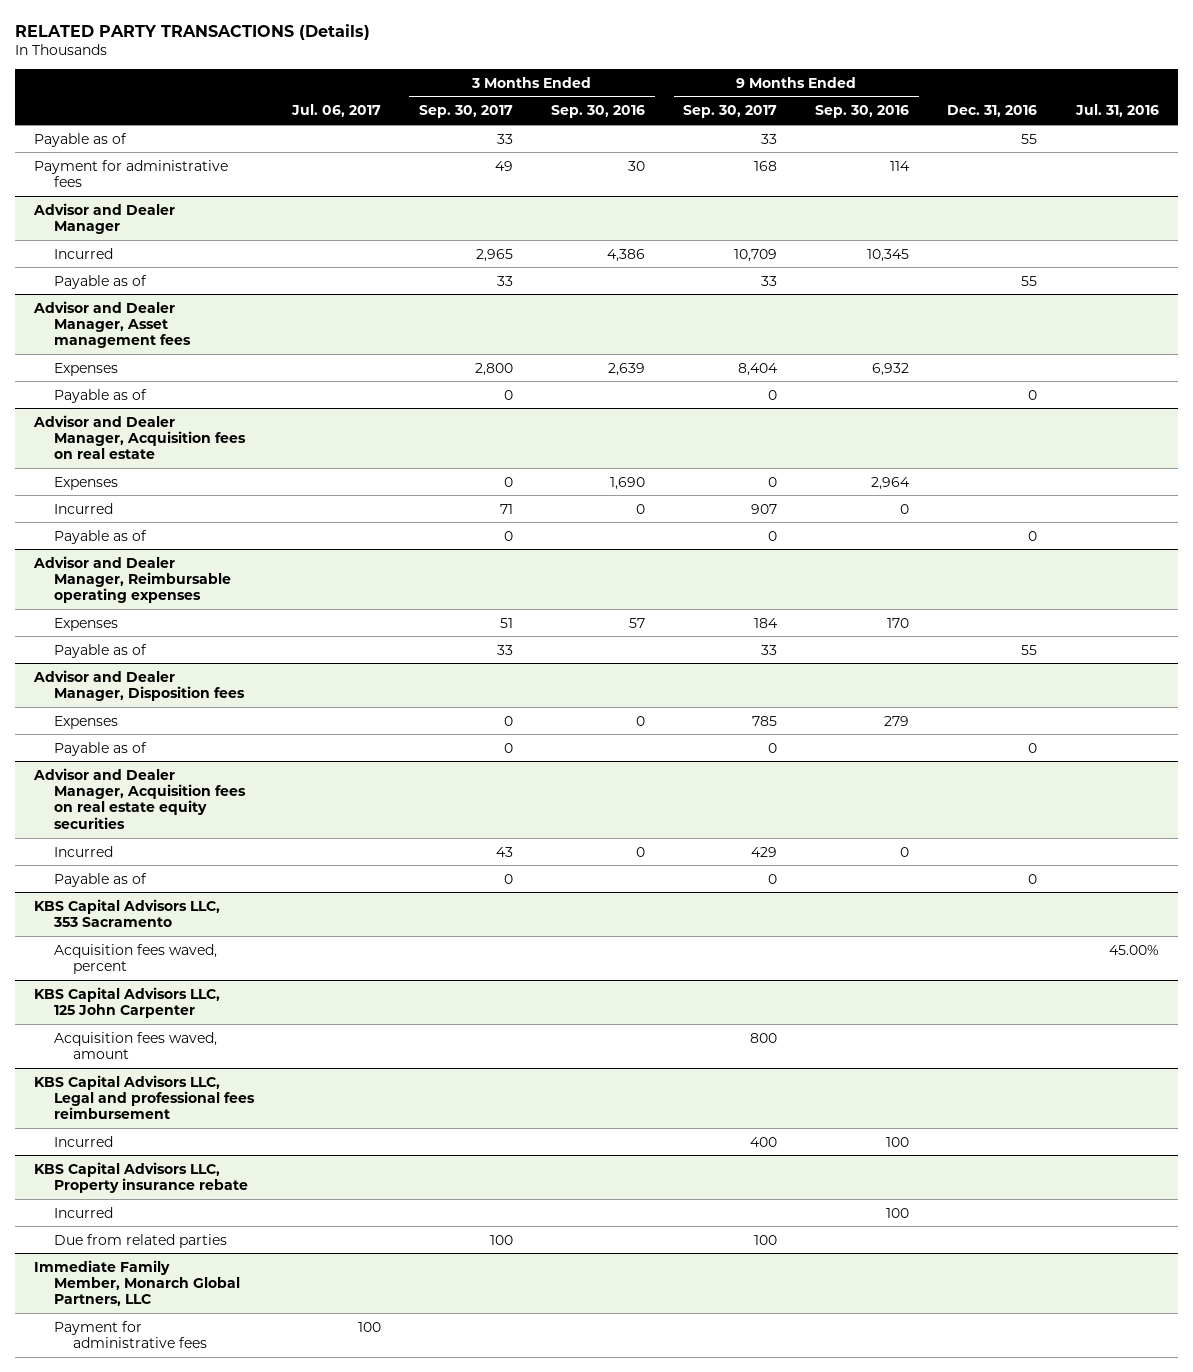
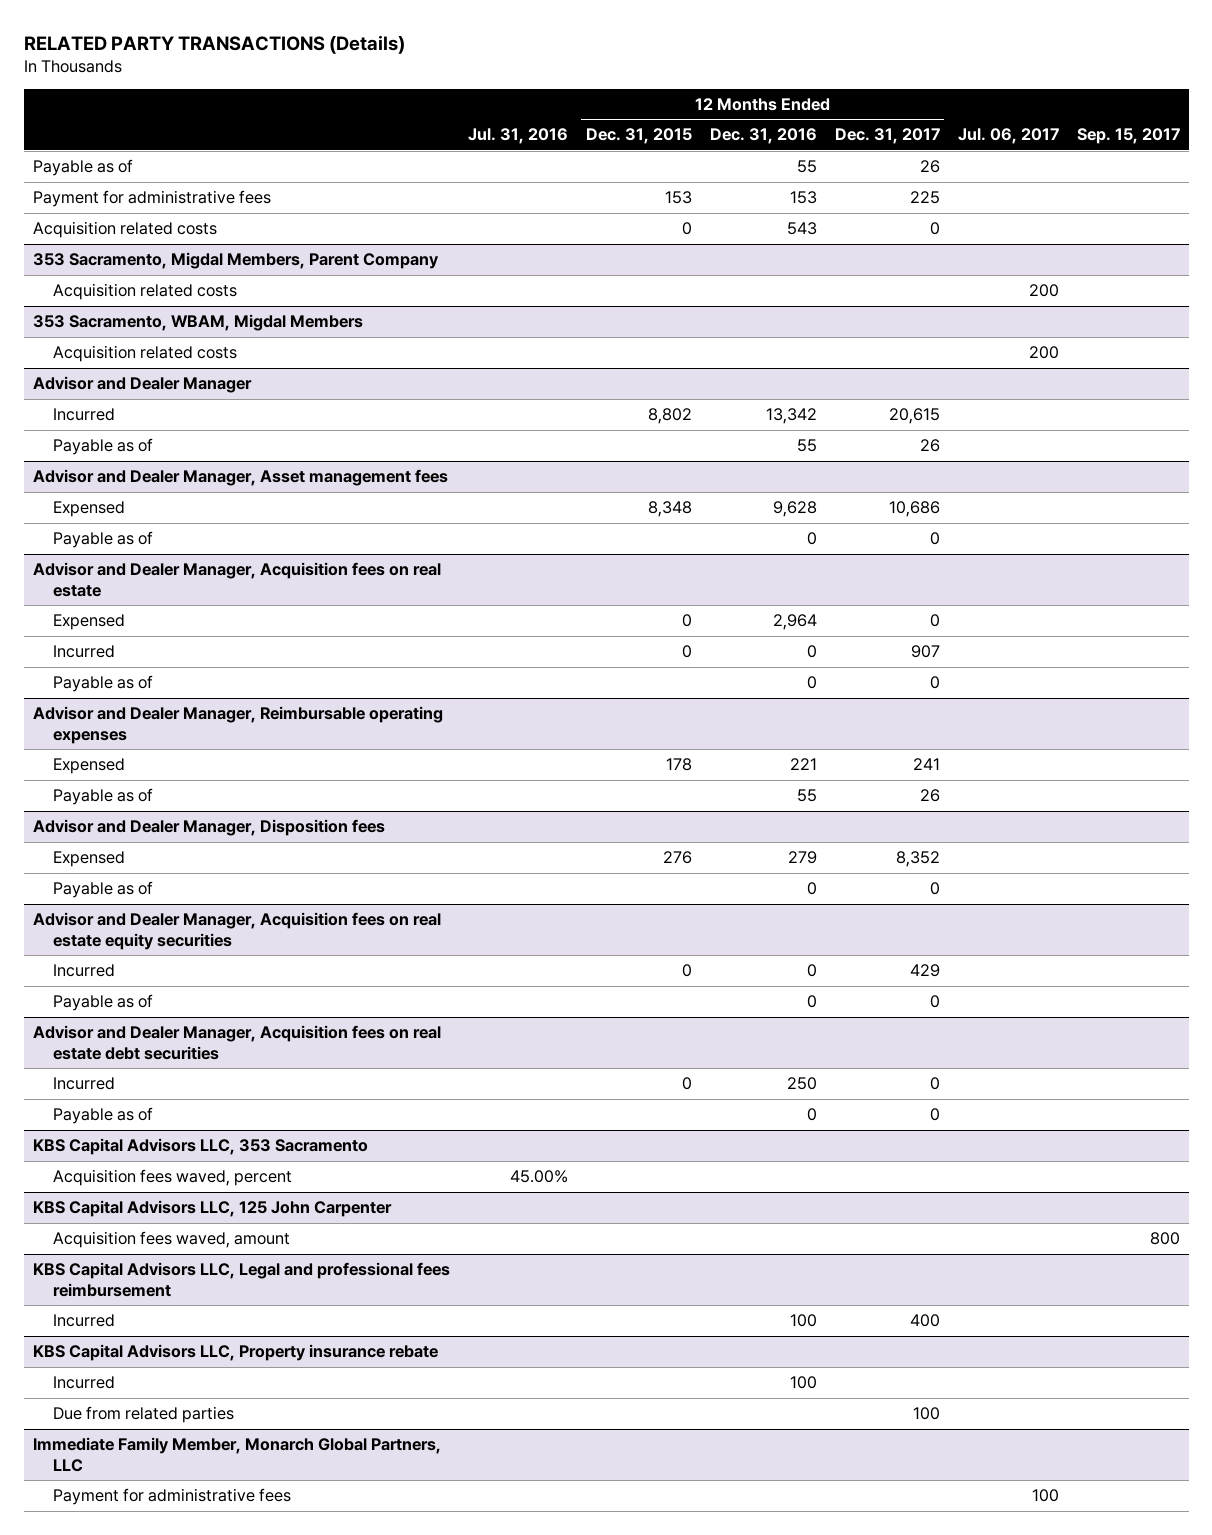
- | Jul. 06, 2017 | 3 Months Ended Sep. 30, 2017 | 3 Months Ended Sep. 30, 2016 | 9 Months Ended Sep. 30, 2017 | 9 Months Ended Sep. 30, 2016 | Dec. 31, 2016 | Jul. 31, 2016
+ | Jul. 31, 2016 | 12 Months Ended Dec. 31, 2015 | 12 Months Ended Dec. 31, 2016 | 12 Months Ended Dec. 31, 2017 | Jul. 06, 2017 | Sep. 15, 2017
+ Acquisition related costs | | 0 | 543 | 0 | |
+ 353 Sacramento, Migdal Members, Parent Company
+ Acquisition related costs | | | | | 200 |
+ 353 Sacramento, WBAM, Migdal Members
+ Acquisition related costs | | | | | 200 |
@ Advisor and Dealer Manager, Asset management fees
- Expenses | | 2,800 | 2,639 | 8,404 | 6,932 | |
+ Expensed | | 8,348 | 9,628 | 10,686 | |
@ Advisor and Dealer Manager, Acquisition fees on real estate
- Expenses | | 0 | 1,690 | 0 | 2,964 | |
+ Expensed | | 0 | 2,964 | 0 | |
@ Advisor and Dealer Manager, Reimbursable operating expenses
- Expenses | | 51 | 57 | 184 | 170 | |
+ Expensed | | 178 | 221 | 241 | |
@ Advisor and Dealer Manager, Disposition fees
- Expenses | | 0 | 0 | 785 | 279 | |
+ Expensed | | 276 | 279 | 8,352 | |
+ Advisor and Dealer Manager, Acquisition fees on real estate debt securities
+ Incurred | | 0 | 250 | 0 | |
+ Payable as of | | | 0 | 0 | |

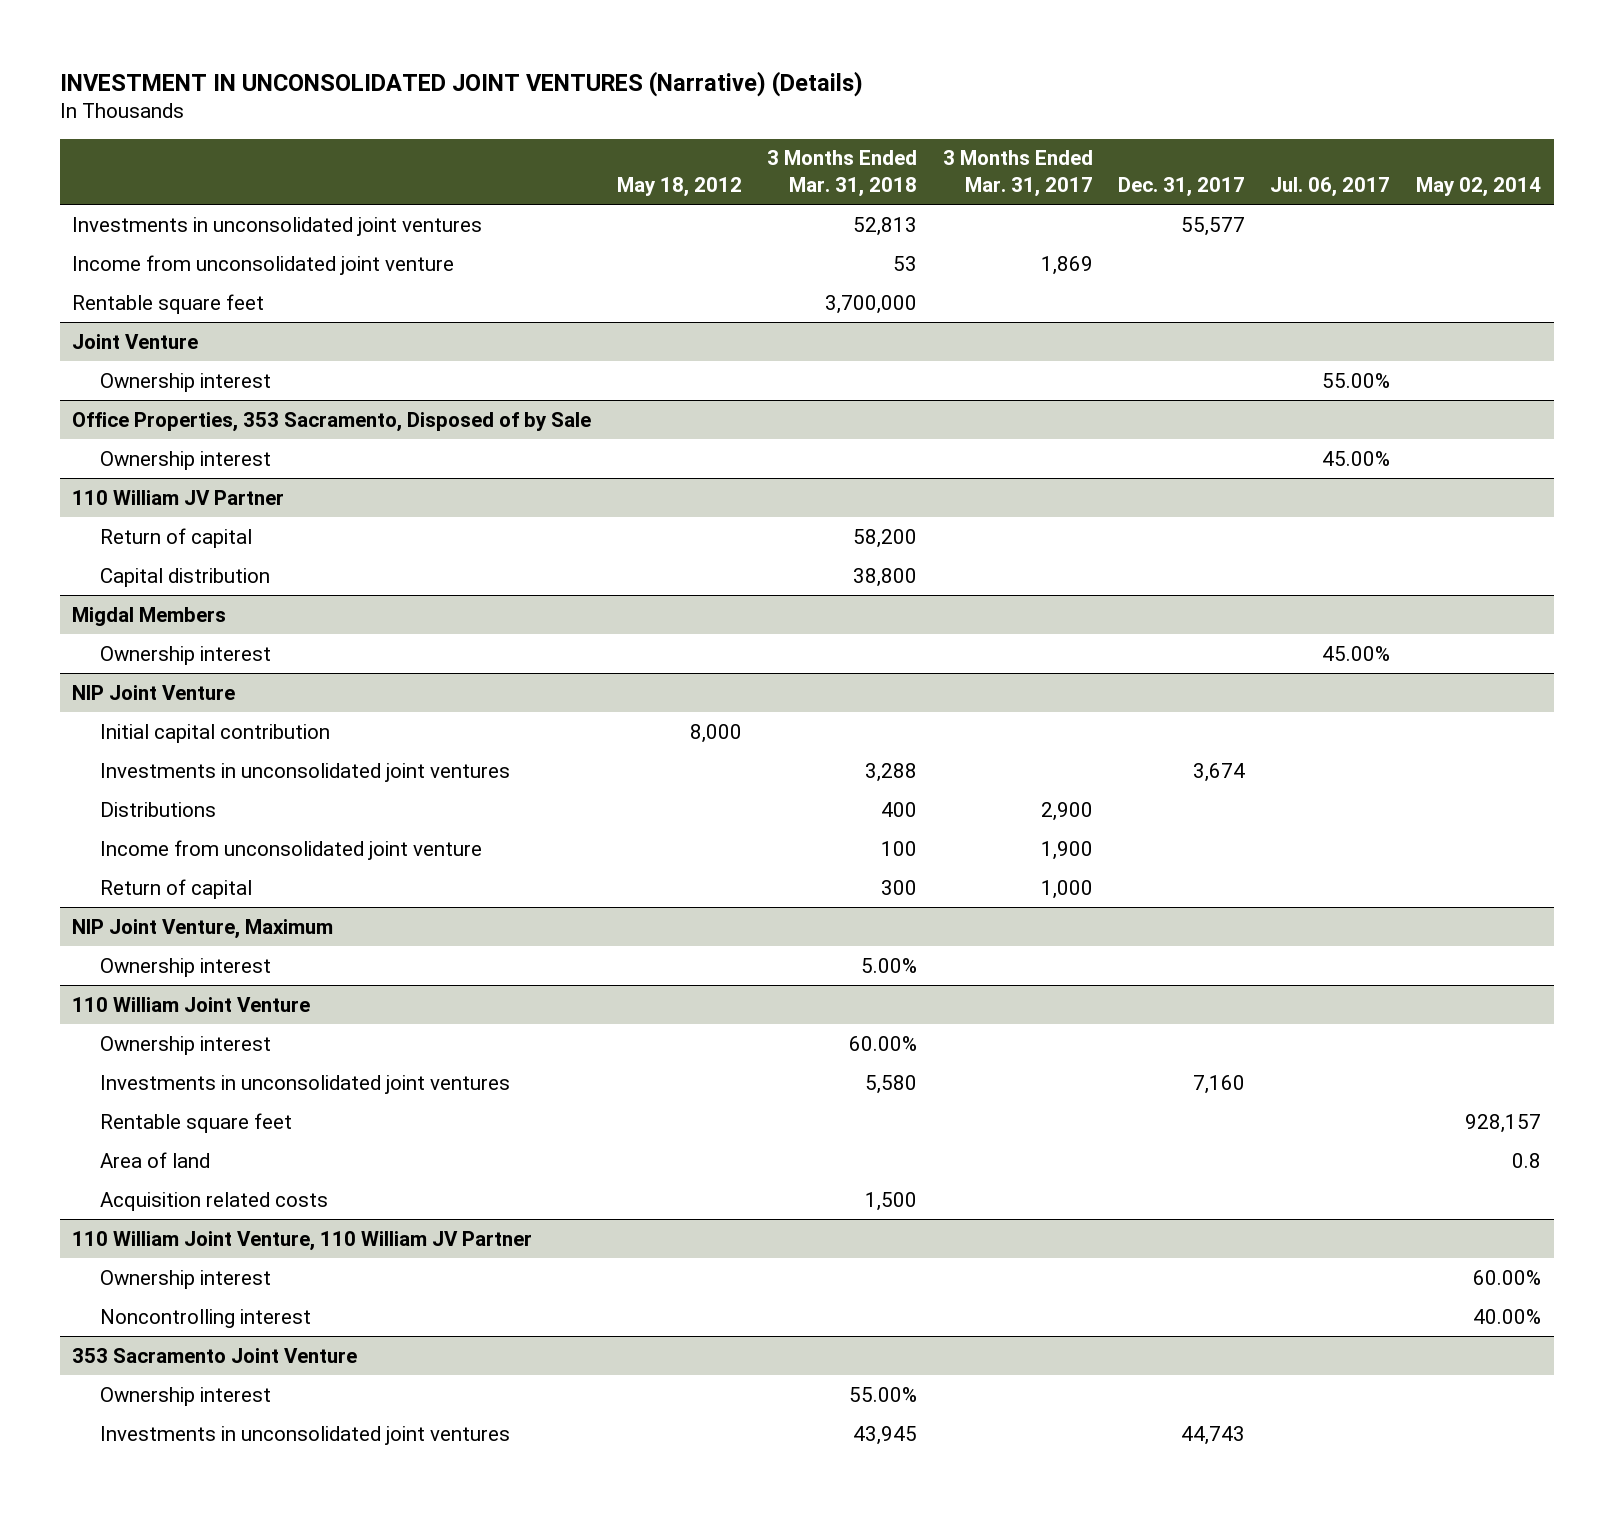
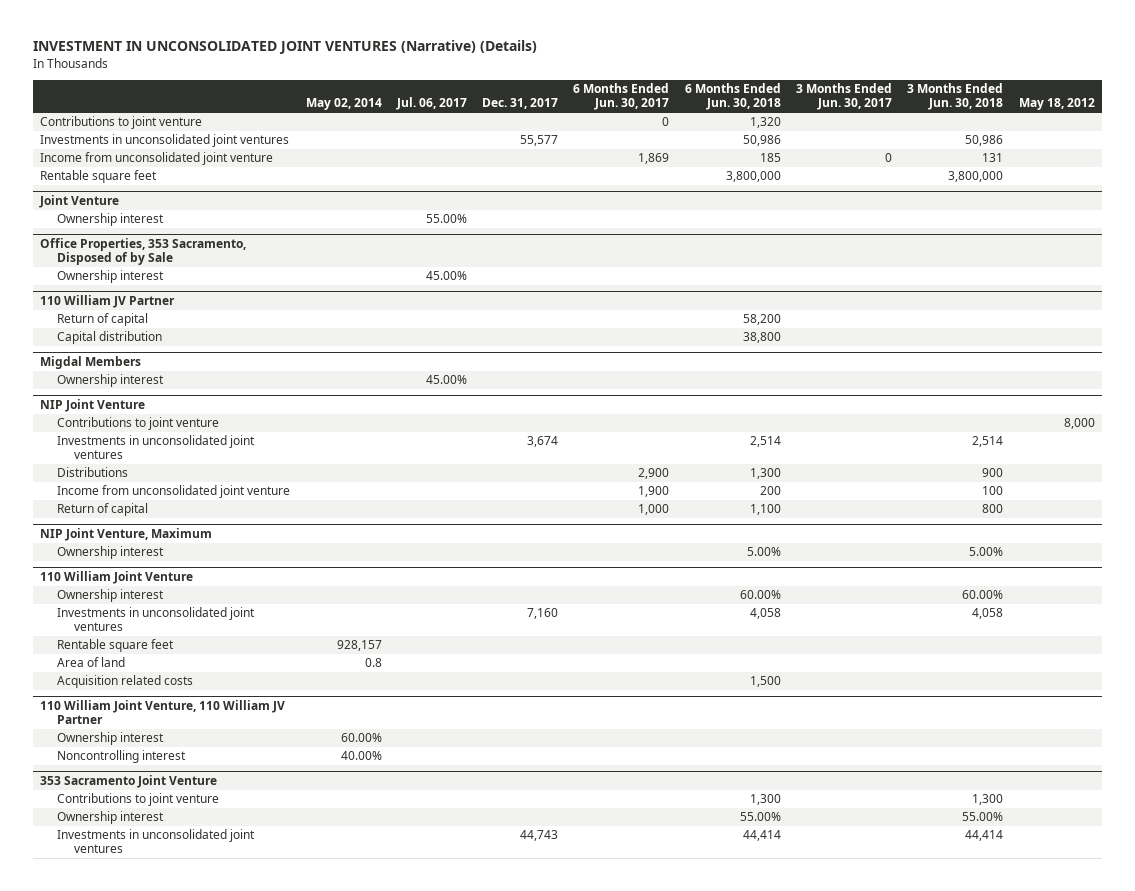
- | May 18, 2012 | 3 Months Ended Mar. 31, 2018 | 3 Months Ended Mar. 31, 2017 | Dec. 31, 2017 | Jul. 06, 2017 | May 02, 2014
+ | May 02, 2014 | Jul. 06, 2017 | Dec. 31, 2017 | 6 Months Ended Jun. 30, 2017 | 6 Months Ended Jun. 30, 2018 | 3 Months Ended Jun. 30, 2017 | 3 Months Ended Jun. 30, 2018 | May 18, 2012
+ Contributions to joint venture | | | | 0 | 1,320 | | |
@ NIP Joint Venture
- Initial capital contribution | 8,000 | | | | |
+ Contributions to joint venture | | | | | | | | 8,000
@ 353 Sacramento Joint Venture
+ Contributions to joint venture | | | | | 1,300 | | 1,300 |

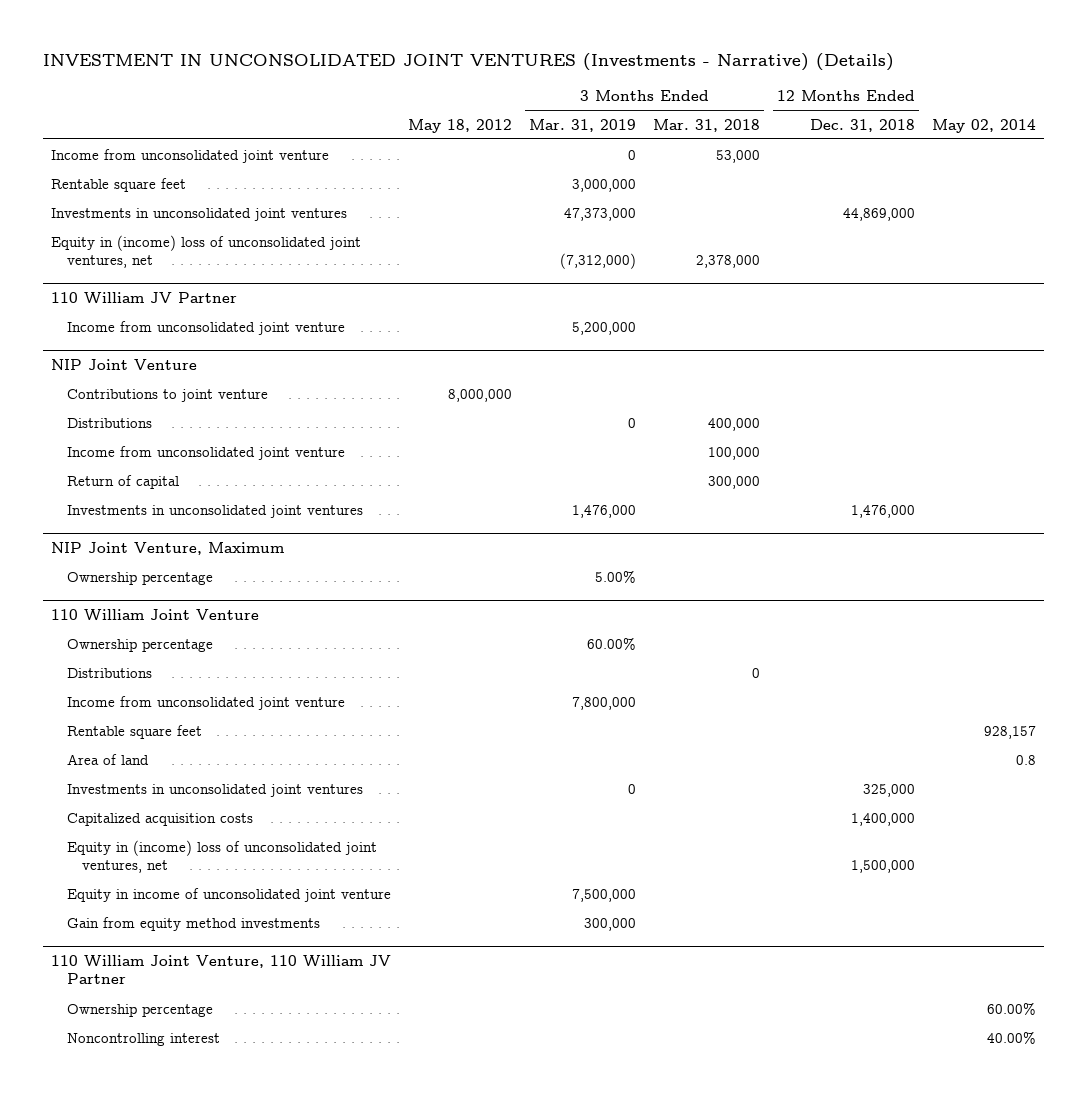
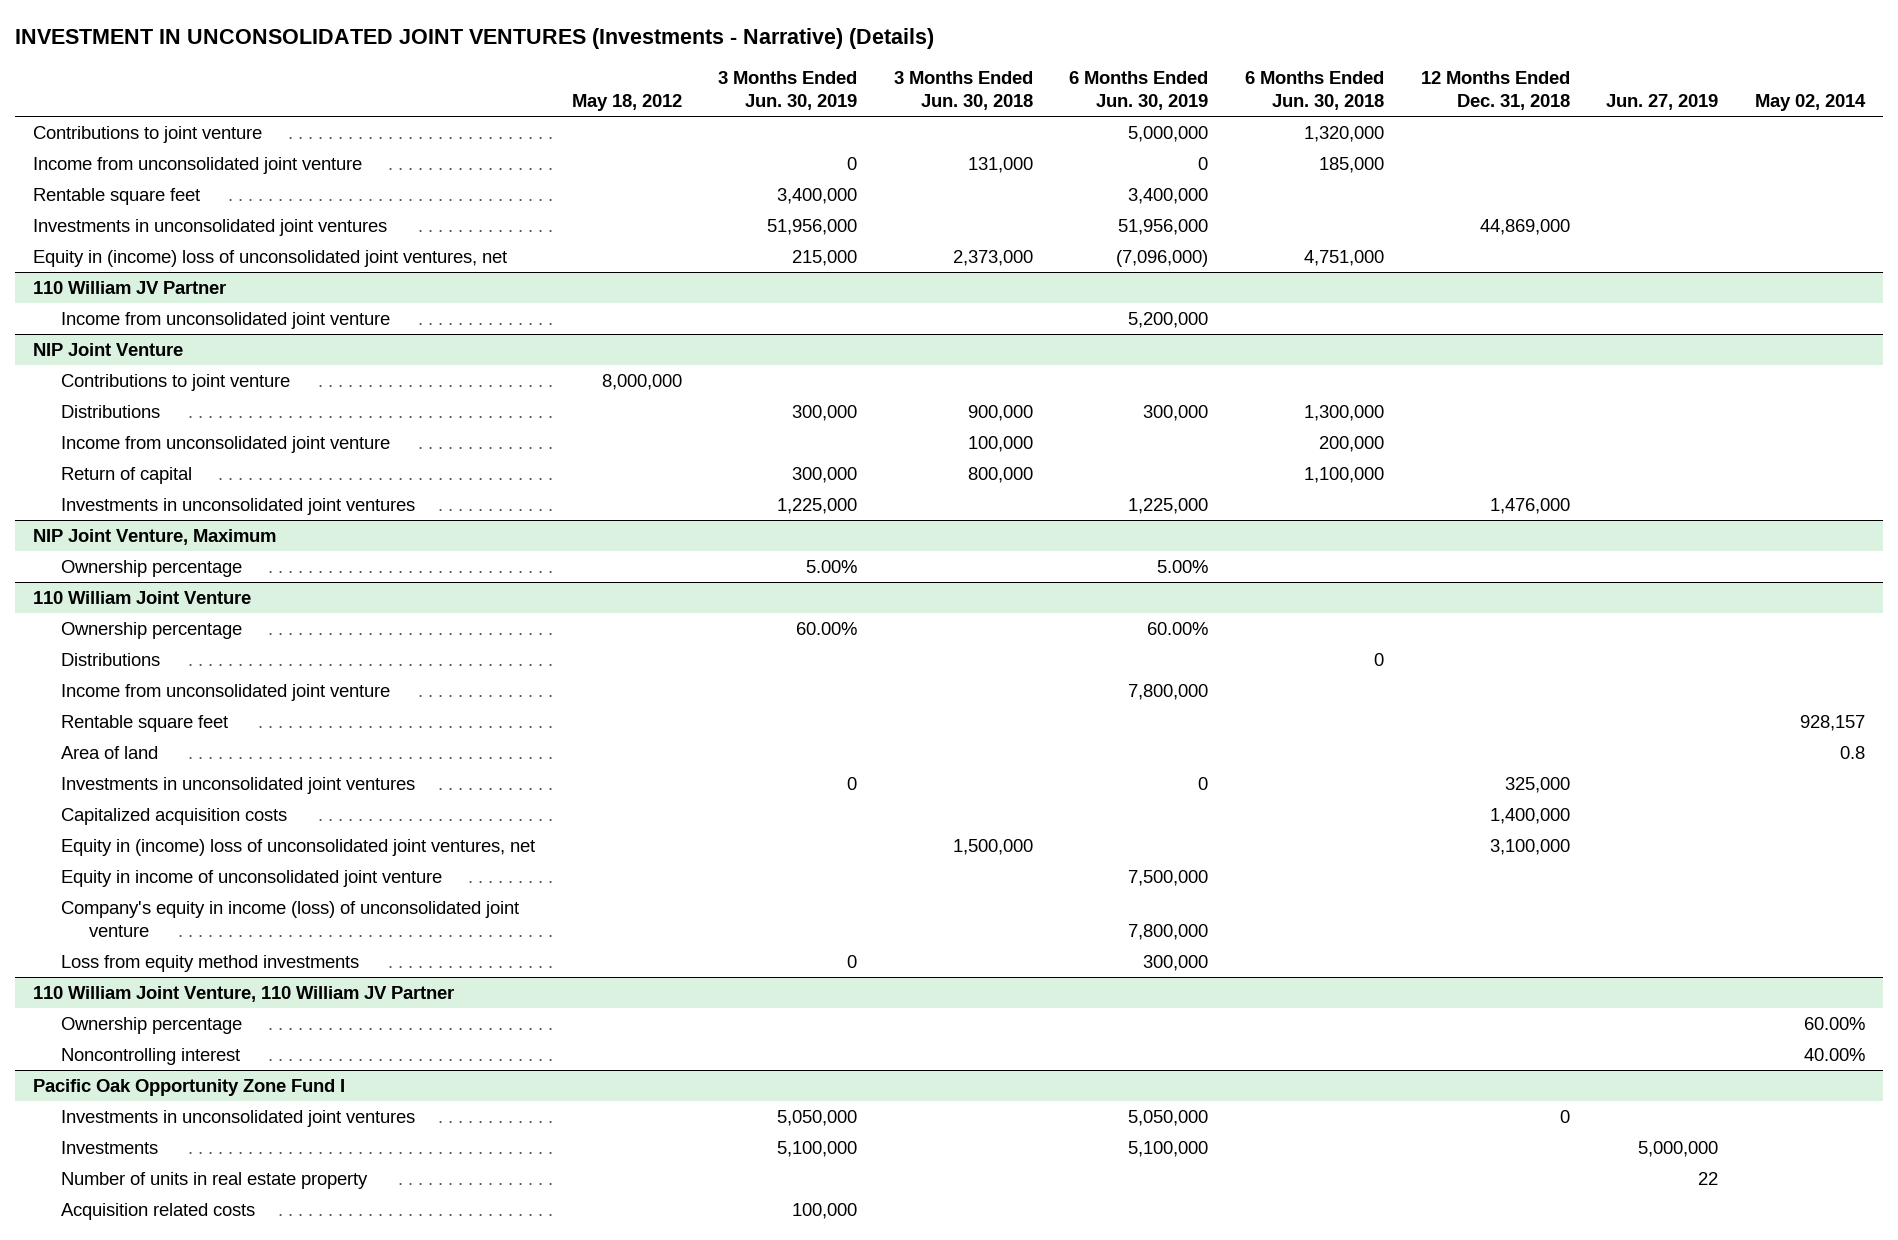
- | May 18, 2012 | 3 Months Ended Mar. 31, 2019 | 3 Months Ended Mar. 31, 2018 | 12 Months Ended Dec. 31, 2018 | May 02, 2014
+ | May 18, 2012 | 3 Months Ended Jun. 30, 2019 | 3 Months Ended Jun. 30, 2018 | 6 Months Ended Jun. 30, 2019 | 6 Months Ended Jun. 30, 2018 | 12 Months Ended Dec. 31, 2018 | Jun. 27, 2019 | May 02, 2014
+ Contributions to joint venture | | | | 5,000,000 | 1,320,000 | | |
@ 110 William Joint Venture
- Equity in (income) loss of unconsolidated joint ventures, net | | | | 1,500,000 |
+ Equity in (income) loss of unconsolidated joint ventures, net | | | 1,500,000 | | | 3,100,000 | |
- Gain from equity method investments | | 300,000 | | |
+ Company's equity in income (loss) of unconsolidated joint venture | | | | 7,800,000 | | | |
+ Loss from equity method investments | | 0 | | 300,000 | | | |
+ Pacific Oak Opportunity Zone Fund I
+ Investments in unconsolidated joint ventures | | 5,050,000 | | 5,050,000 | | 0 | |
+ Investments | | 5,100,000 | | 5,100,000 | | | 5,000,000 |
+ Number of units in real estate property | | | | | | | 22 |
+ Acquisition related costs | | 100,000 | | | | | |

